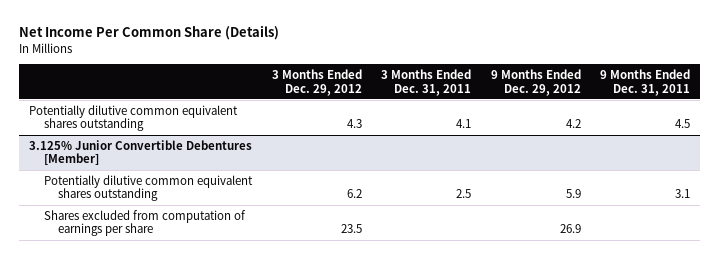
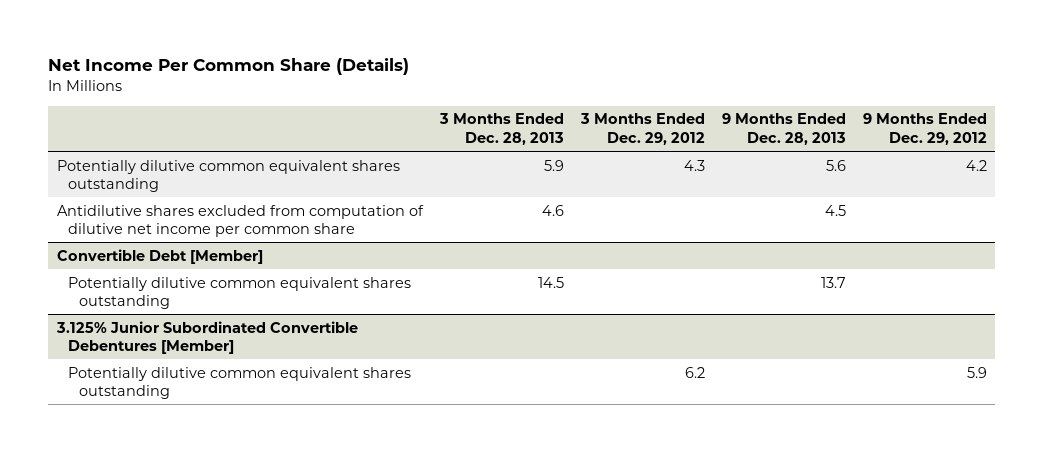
- | 3 Months Ended Dec. 29, 2012 | 3 Months Ended Dec. 31, 2011 | 9 Months Ended Dec. 29, 2012 | 9 Months Ended Dec. 31, 2011
+ | 3 Months Ended Dec. 28, 2013 | 3 Months Ended Dec. 29, 2012 | 9 Months Ended Dec. 28, 2013 | 9 Months Ended Dec. 29, 2012
- 3.125% Junior Convertible Debentures [Member]
+ Antidilutive shares excluded from computation of dilutive net income per common share | 4.6 | | 4.5 |
+ Convertible Debt [Member]
+ Potentially dilutive common equivalent shares outstanding | 14.5 | | 13.7 |
+ 3.125% Junior Subordinated Convertible Debentures [Member]
- Shares excluded from computation of earnings per share | 23.5 | | 26.9 |

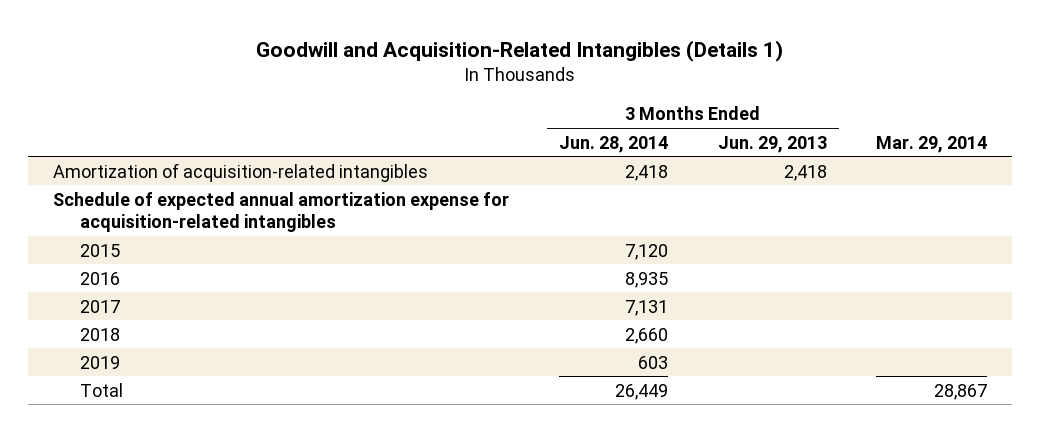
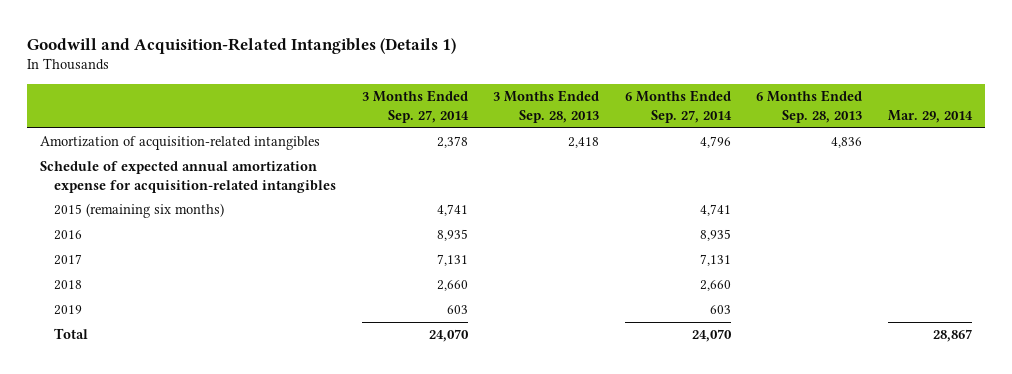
- | 3 Months Ended Jun. 28, 2014 | 3 Months Ended Jun. 29, 2013 | Mar. 29, 2014
+ | 3 Months Ended Sep. 27, 2014 | 3 Months Ended Sep. 28, 2013 | 6 Months Ended Sep. 27, 2014 | 6 Months Ended Sep. 28, 2013 | Mar. 29, 2014
- 2015 | 7,120 | |
+ 2015 (remaining six months) | 4,741 | | 4,741 | |

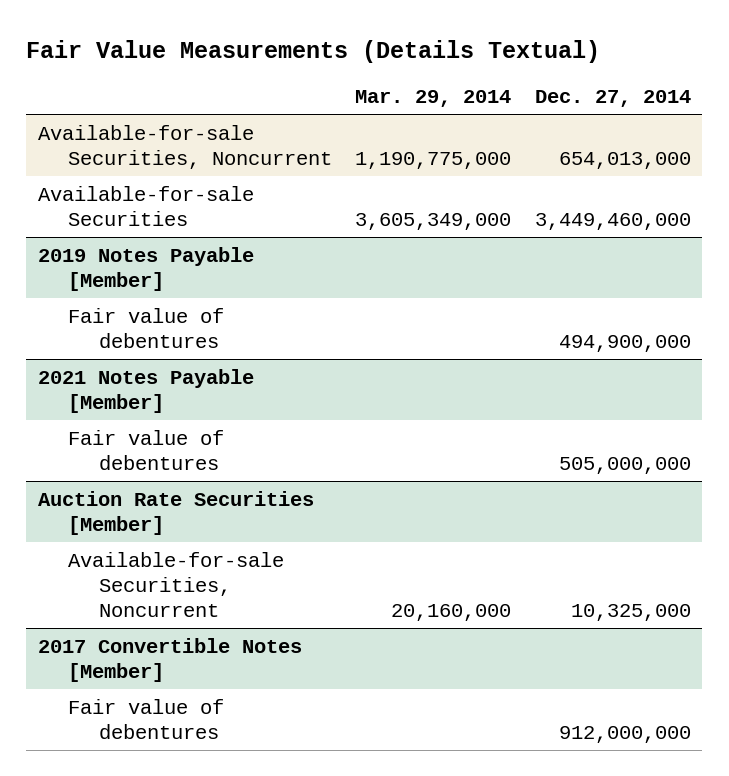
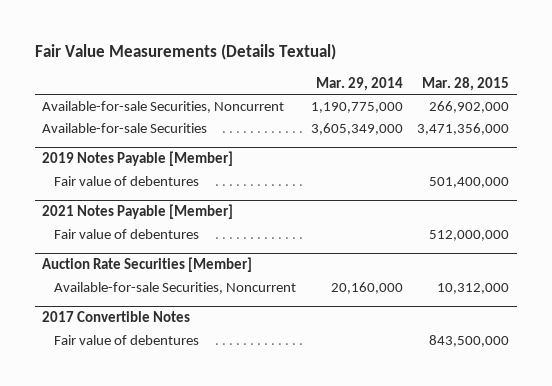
- | Mar. 29, 2014 | Dec. 27, 2014
+ | Mar. 29, 2014 | Mar. 28, 2015
- 2017 Convertible Notes [Member]
+ 2017 Convertible Notes

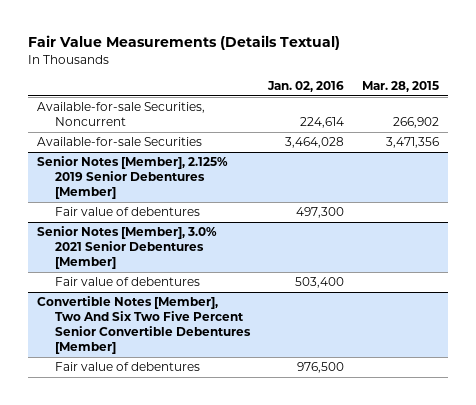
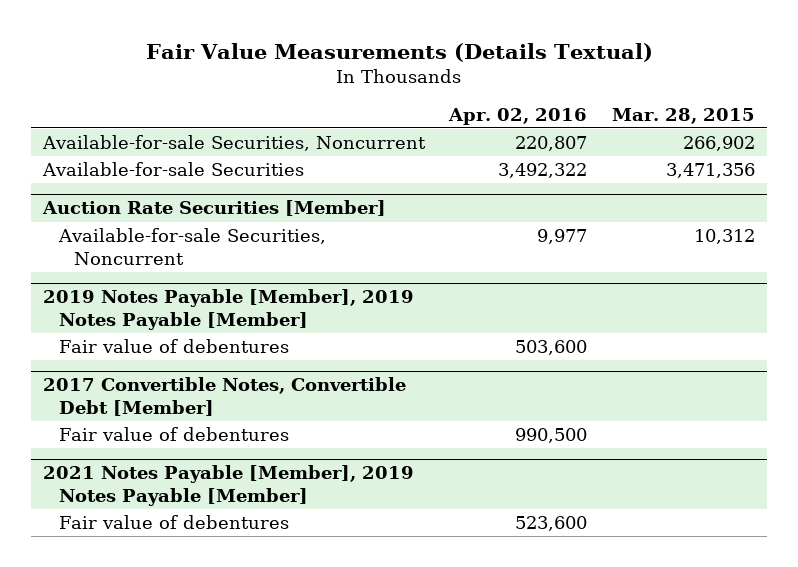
- | Jan. 02, 2016 | Mar. 28, 2015
+ | Apr. 02, 2016 | Mar. 28, 2015
- Senior Notes [Member], 2.125% 2019 Senior Debentures [Member]
- Fair value of debentures | 497,300 |
- Senior Notes [Member], 3.0% 2021 Senior Debentures [Member]
- Fair value of debentures | 503,400 |
- Convertible Notes [Member], Two And Six Two Five Percent Senior Convertible Debentures [Member]
- Fair value of debentures | 976,500 |
+ Auction Rate Securities [Member]
+ Available-for-sale Securities, Noncurrent | 9,977 | 10,312
+ 2019 Notes Payable [Member], 2019 Notes Payable [Member]
+ Fair value of debentures | 503,600 |
+ 2017 Convertible Notes, Convertible Debt [Member]
+ Fair value of debentures | 990,500 |
+ 2021 Notes Payable [Member], 2019 Notes Payable [Member]
+ Fair value of debentures | 523,600 |

